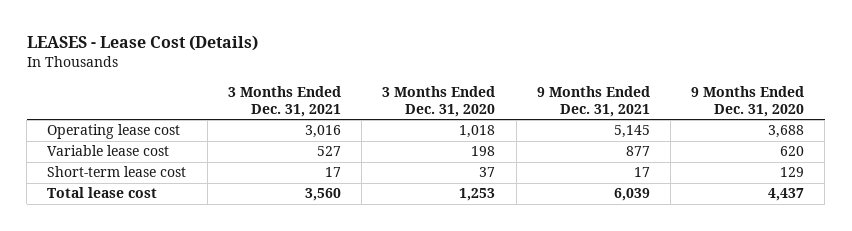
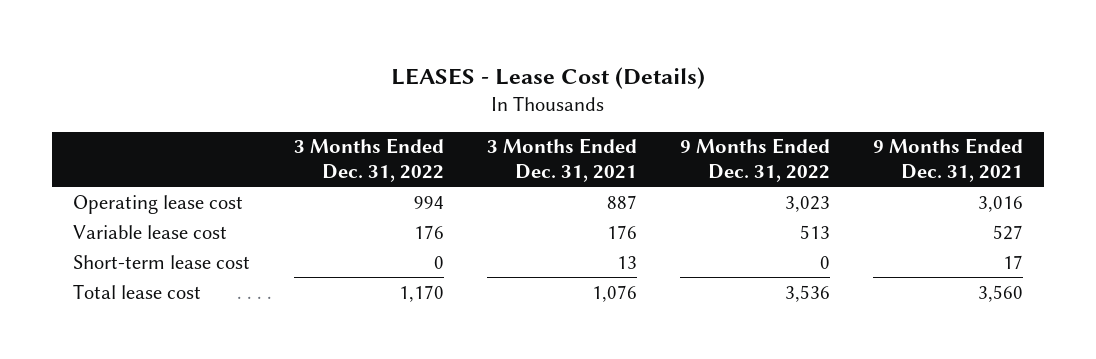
- | 3 Months Ended Dec. 31, 2021 | 3 Months Ended Dec. 31, 2020 | 9 Months Ended Dec. 31, 2021 | 9 Months Ended Dec. 31, 2020
+ | 3 Months Ended Dec. 31, 2022 | 3 Months Ended Dec. 31, 2021 | 9 Months Ended Dec. 31, 2022 | 9 Months Ended Dec. 31, 2021
- Operating lease cost | 3,016 | 1,018 | 5,145 | 3,688
- Variable lease cost | 527 | 198 | 877 | 620
- Short-term lease cost | 17 | 37 | 17 | 129
- Total lease cost | 3,560 | 1,253 | 6,039 | 4,437
+ Operating lease cost | 994 | 887 | 3,023 | 3,016
+ Variable lease cost | 176 | 176 | 513 | 527
+ Short-term lease cost | 0 | 13 | 0 | 17
+ Total lease cost | 1,170 | 1,076 | 3,536 | 3,560

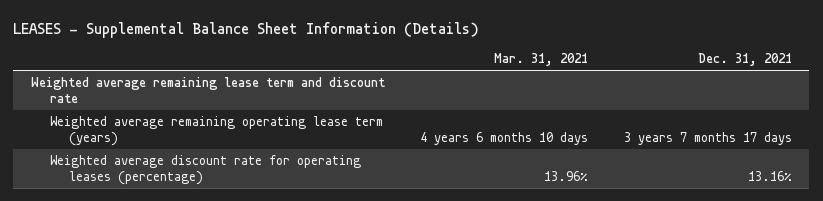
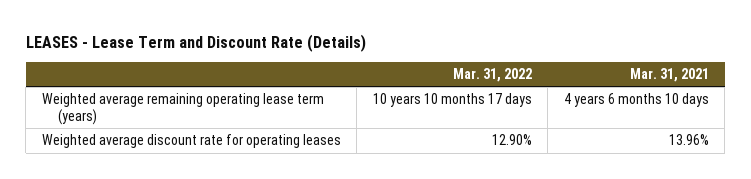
- LEASES - Supplemental Balance Sheet Information (Details)
+ LEASES - Lease Term and Discount Rate (Details)
- | Mar. 31, 2021 | Dec. 31, 2021
+ | Mar. 31, 2022 | Mar. 31, 2021
- Weighted average remaining lease term and discount rate
- Weighted average discount rate for operating leases (percentage) | 13.96% | 13.16%
+ Weighted average discount rate for operating leases | 12.90% | 13.96%

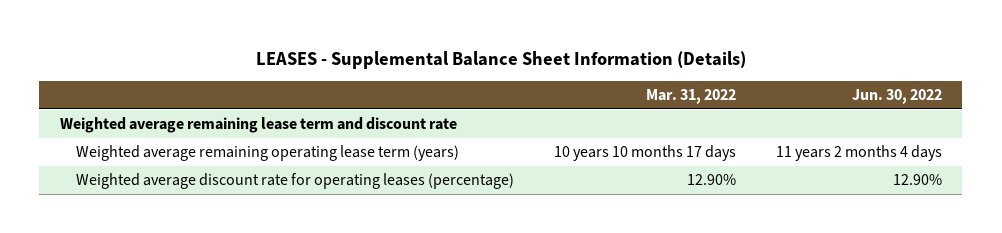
- LEASES - Lease Term and Discount Rate (Details)
+ LEASES - Supplemental Balance Sheet Information (Details)
- | Mar. 31, 2022 | Mar. 31, 2021
+ | Mar. 31, 2022 | Jun. 30, 2022
+ Weighted average remaining lease term and discount rate
- Weighted average discount rate for operating leases | 12.90% | 13.96%
+ Weighted average discount rate for operating leases (percentage) | 12.90% | 12.90%

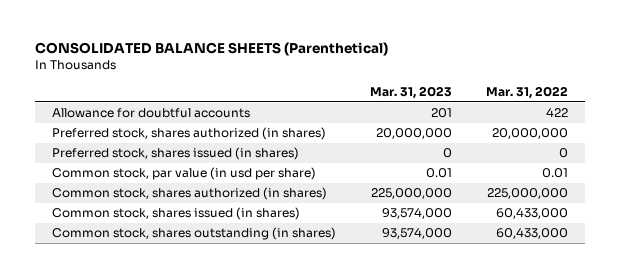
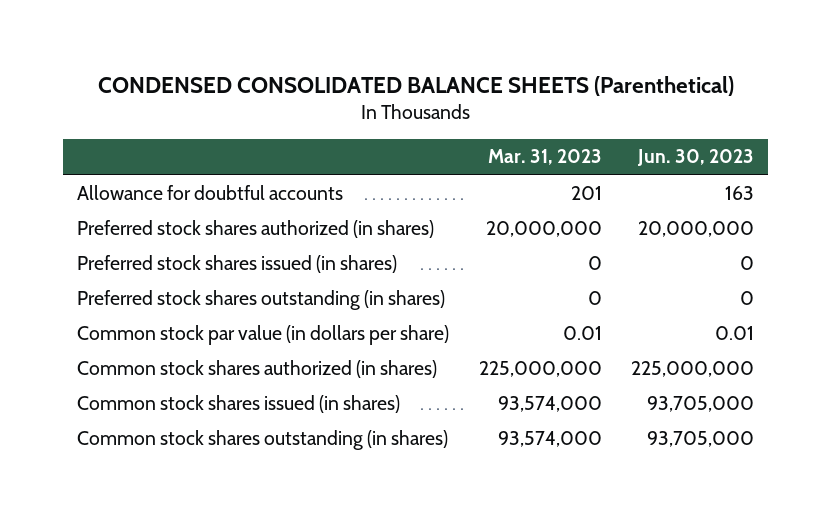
- CONSOLIDATED BALANCE SHEETS (Parenthetical)
+ CONDENSED CONSOLIDATED BALANCE SHEETS (Parenthetical)
- | Mar. 31, 2023 | Mar. 31, 2022
+ | Mar. 31, 2023 | Jun. 30, 2023
- Preferred stock, shares authorized (in shares) | 20,000,000 | 20,000,000
- Preferred stock, shares issued (in shares) | 0 | 0
- Common stock, par value (in usd per share) | 0.01 | 0.01
- Common stock, shares authorized (in shares) | 225,000,000 | 225,000,000
- Common stock, shares issued (in shares) | 93,574,000 | 60,433,000
- Common stock, shares outstanding (in shares) | 93,574,000 | 60,433,000
+ Preferred stock shares authorized (in shares) | 20,000,000 | 20,000,000
+ Preferred stock shares issued (in shares) | 0 | 0
+ Preferred stock shares outstanding (in shares) | 0 | 0
+ Common stock par value (in dollars per share) | 0.01 | 0.01
+ Common stock shares authorized (in shares) | 225,000,000 | 225,000,000
+ Common stock shares issued (in shares) | 93,574,000 | 93,705,000
+ Common stock shares outstanding (in shares) | 93,574,000 | 93,705,000

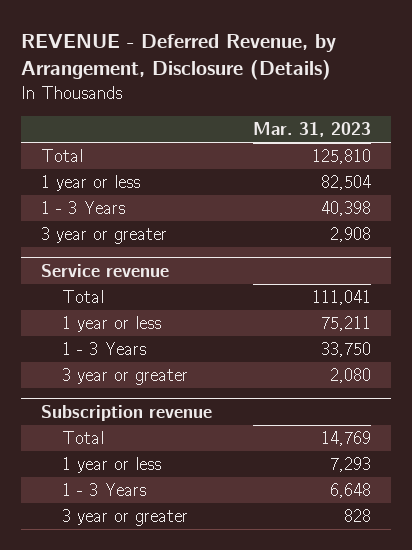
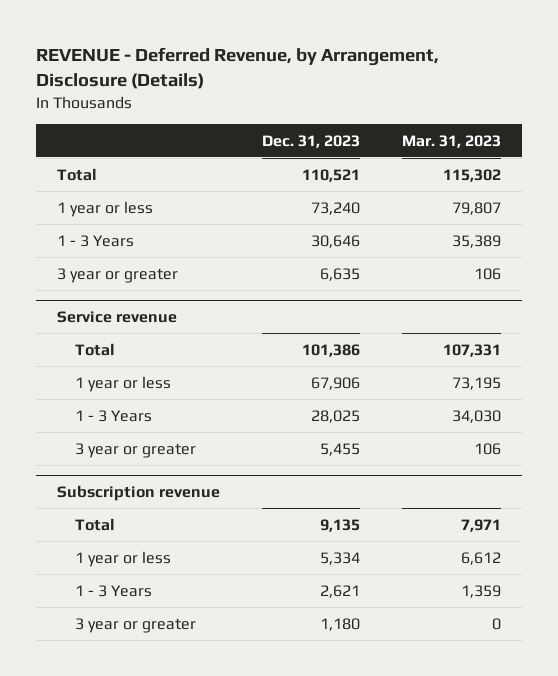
- | Mar. 31, 2023
+ | Dec. 31, 2023 | Mar. 31, 2023
- Total | 125,810
- 1 year or less | 82,504
- 1 - 3 Years | 40,398
- 3 year or greater | 2,908
+ Total | 110,521 | 115,302
+ 1 year or less | 73,240 | 79,807
+ 1 - 3 Years | 30,646 | 35,389
+ 3 year or greater | 6,635 | 106
@ Service revenue
- Total | 111,041
- 1 year or less | 75,211
- 1 - 3 Years | 33,750
- 3 year or greater | 2,080
+ Total | 101,386 | 107,331
+ 1 year or less | 67,906 | 73,195
+ 1 - 3 Years | 28,025 | 34,030
+ 3 year or greater | 5,455 | 106
@ Subscription revenue
- Total | 14,769
- 1 year or less | 7,293
- 1 - 3 Years | 6,648
- 3 year or greater | 828
+ Total | 9,135 | 7,971
+ 1 year or less | 5,334 | 6,612
+ 1 - 3 Years | 2,621 | 1,359
+ 3 year or greater | 1,180 | 0

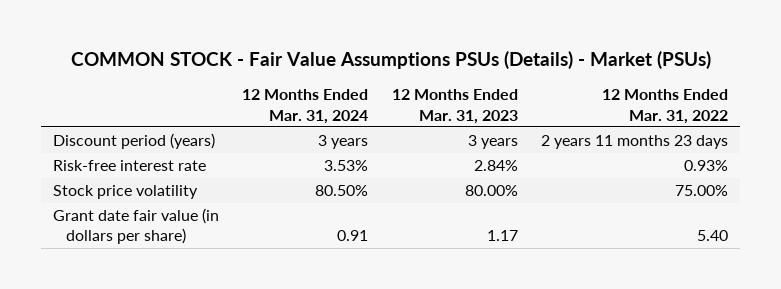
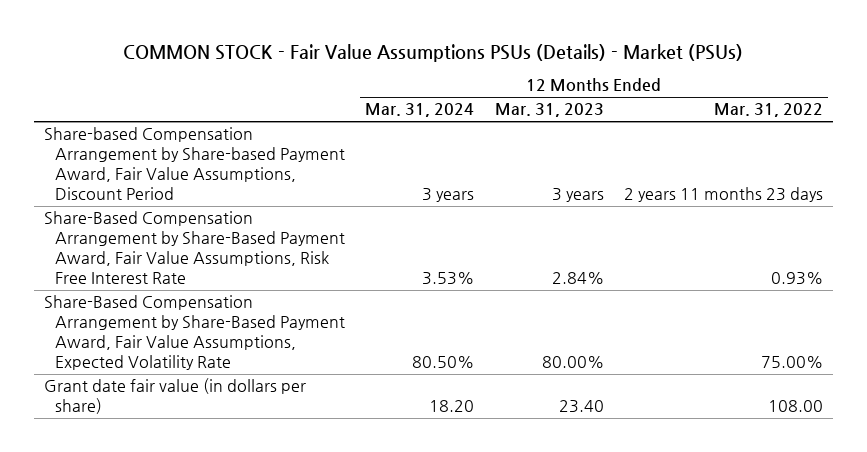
- Discount period (years) | 3 years | 3 years | 2 years 11 months 23 days
- Risk-free interest rate | 3.53% | 2.84% | 0.93%
- Stock price volatility | 80.50% | 80.00% | 75.00%
- Grant date fair value (in dollars per share) | 0.91 | 1.17 | 5.40
+ Share-based Compensation Arrangement by Share-based Payment Award, Fair Value Assumptions, Discount Period | 3 years | 3 years | 2 years 11 months 23 days
+ Share-Based Compensation Arrangement by Share-Based Payment Award, Fair Value Assumptions, Risk Free Interest Rate | 3.53% | 2.84% | 0.93%
+ Share-Based Compensation Arrangement by Share-Based Payment Award, Fair Value Assumptions, Expected Volatility Rate | 80.50% | 80.00% | 75.00%
+ Grant date fair value (in dollars per share) | 18.20 | 23.40 | 108.00

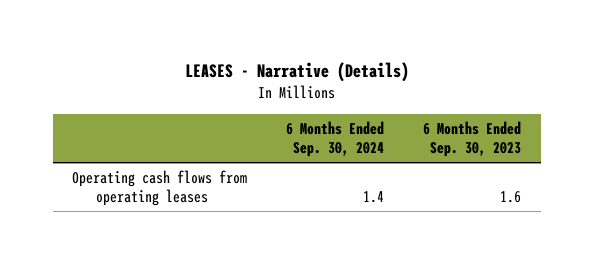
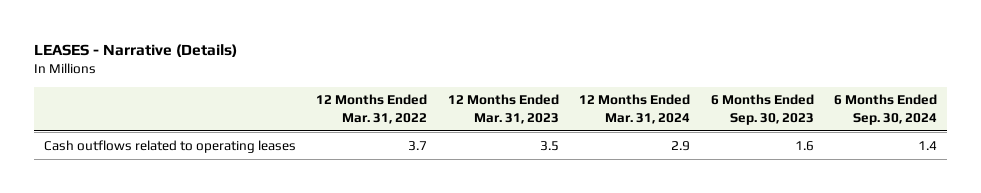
- | 6 Months Ended Sep. 30, 2024 | 6 Months Ended Sep. 30, 2023
+ | 12 Months Ended Mar. 31, 2022 | 12 Months Ended Mar. 31, 2023 | 12 Months Ended Mar. 31, 2024 | 6 Months Ended Sep. 30, 2023 | 6 Months Ended Sep. 30, 2024
- Operating cash flows from operating leases | 1.4 | 1.6
+ Cash outflows related to operating leases | 3.7 | 3.5 | 2.9 | 1.6 | 1.4

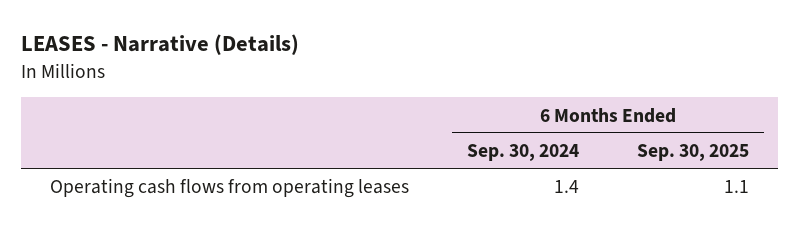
- | 12 Months Ended Mar. 31, 2022 | 12 Months Ended Mar. 31, 2023 | 12 Months Ended Mar. 31, 2024 | 6 Months Ended Sep. 30, 2023 | 6 Months Ended Sep. 30, 2024
+ | 6 Months Ended Sep. 30, 2024 | 6 Months Ended Sep. 30, 2025
- Cash outflows related to operating leases | 3.7 | 3.5 | 2.9 | 1.6 | 1.4
+ Operating cash flows from operating leases | 1.4 | 1.1

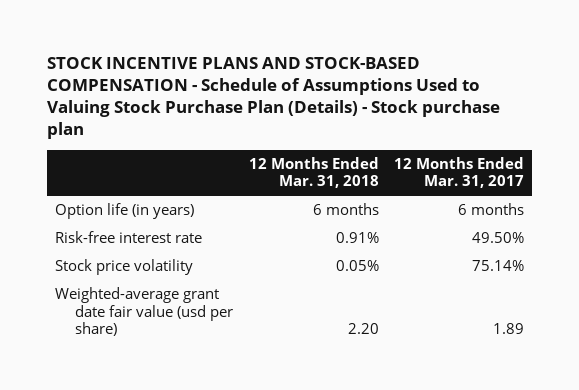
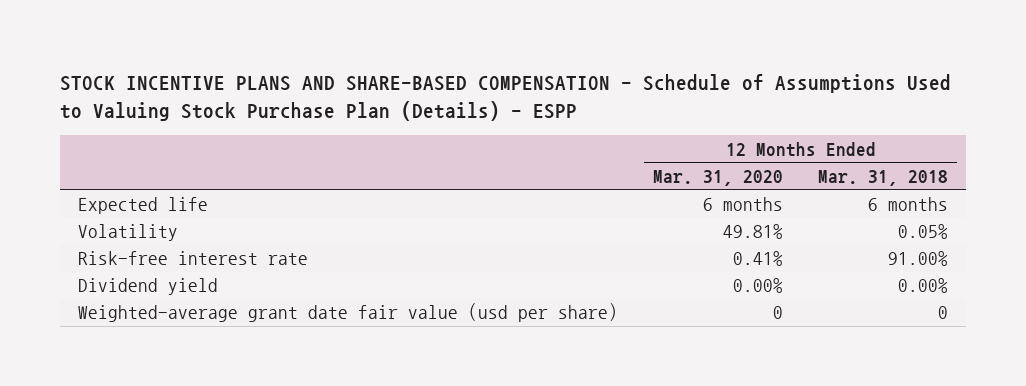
- STOCK INCENTIVE PLANS AND STOCK-BASED COMPENSATION - Schedule of Assumptions Used to Valuing Stock Purchase Plan (Details) - Stock purchase plan
+ STOCK INCENTIVE PLANS AND SHARE-BASED COMPENSATION - Schedule of Assumptions Used to Valuing Stock Purchase Plan (Details) - ESPP
- | 12 Months Ended Mar. 31, 2018 | 12 Months Ended Mar. 31, 2017
+ | 12 Months Ended Mar. 31, 2020 | 12 Months Ended Mar. 31, 2018
- Option life (in years) | 6 months | 6 months
- Risk-free interest rate | 0.91% | 49.50%
- Stock price volatility | 0.05% | 75.14%
- Weighted-average grant date fair value (usd per share) | 2.20 | 1.89
+ Expected life | 6 months | 6 months
+ Volatility | 49.81% | 0.05%
+ Risk-free interest rate | 0.41% | 91.00%
+ Dividend yield | 0.00% | 0.00%
+ Weighted-average grant date fair value (usd per share) | 0 | 0

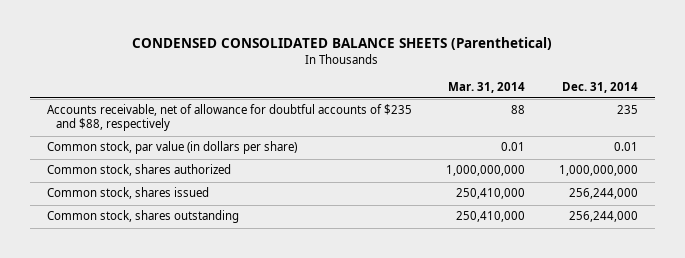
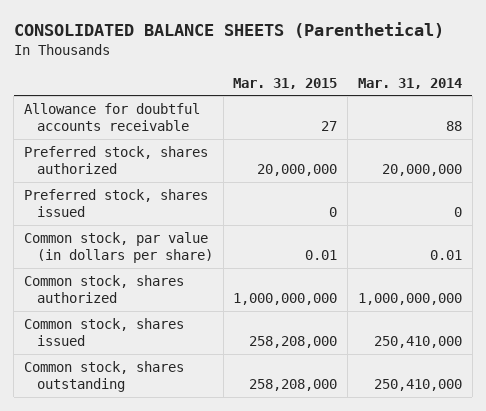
- CONDENSED CONSOLIDATED BALANCE SHEETS (Parenthetical)
+ CONSOLIDATED BALANCE SHEETS (Parenthetical)
- | Mar. 31, 2014 | Dec. 31, 2014
+ | Mar. 31, 2015 | Mar. 31, 2014
- Accounts receivable, net of allowance for doubtful accounts of $235 and $88, respectively | 88 | 235
+ Allowance for doubtful accounts receivable | 27 | 88
+ Preferred stock, shares authorized | 20,000,000 | 20,000,000
+ Preferred stock, shares issued | 0 | 0

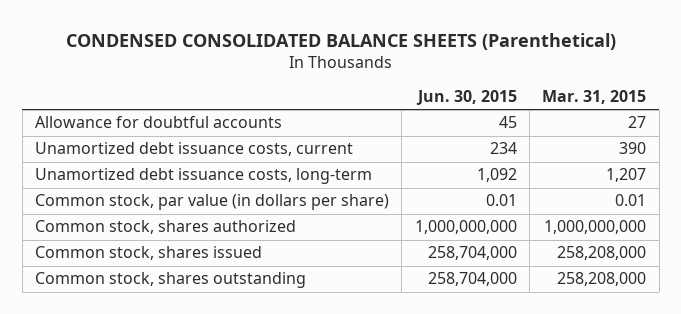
- CONSOLIDATED BALANCE SHEETS (Parenthetical)
+ CONDENSED CONSOLIDATED BALANCE SHEETS (Parenthetical)
- | Mar. 31, 2015 | Mar. 31, 2014
+ | Jun. 30, 2015 | Mar. 31, 2015
- Allowance for doubtful accounts receivable | 27 | 88
- Preferred stock, shares authorized | 20,000,000 | 20,000,000
- Preferred stock, shares issued | 0 | 0
+ Allowance for doubtful accounts | 45 | 27
+ Unamortized debt issuance costs, current | 234 | 390
+ Unamortized debt issuance costs, long-term | 1,092 | 1,207

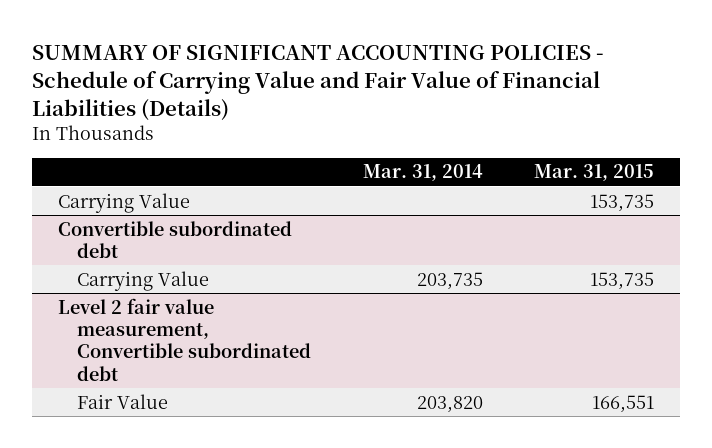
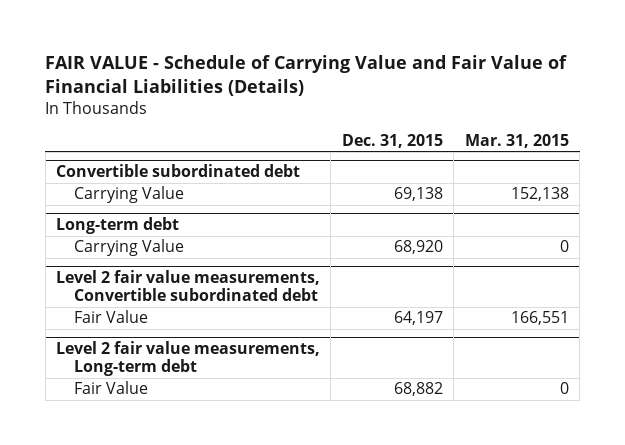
- SUMMARY OF SIGNIFICANT ACCOUNTING POLICIES - Schedule of Carrying Value and Fair Value of Financial Liabilities (Details)
+ FAIR VALUE - Schedule of Carrying Value and Fair Value of Financial Liabilities (Details)
- | Mar. 31, 2014 | Mar. 31, 2015
+ | Dec. 31, 2015 | Mar. 31, 2015
- Carrying Value | | 153,735
@ Convertible subordinated debt
- Carrying Value | 203,735 | 153,735
- Level 2 fair value measurement, Convertible subordinated debt
@ Convertible subordinated debt
+ Carrying Value | 69,138 | 152,138
+ Long-term debt
+ Carrying Value | 68,920 | 0
+ Level 2 fair value measurements, Convertible subordinated debt
+ Level 2 fair value measurements, Long-term debt
+ Fair Value | 68,882 | 0

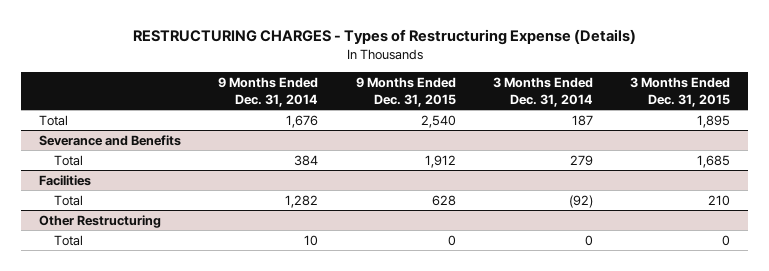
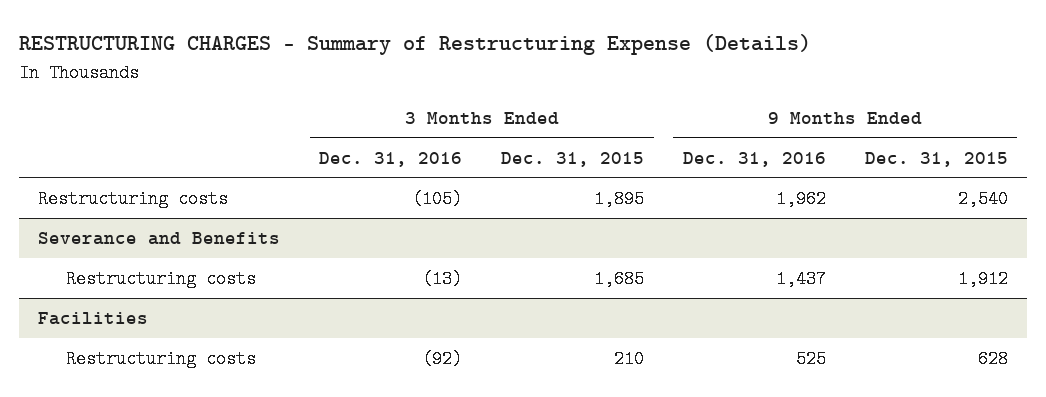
- RESTRUCTURING CHARGES - Types of Restructuring Expense (Details)
+ RESTRUCTURING CHARGES - Summary of Restructuring Expense (Details)
- | 9 Months Ended Dec. 31, 2014 | 9 Months Ended Dec. 31, 2015 | 3 Months Ended Dec. 31, 2014 | 3 Months Ended Dec. 31, 2015
+ | 3 Months Ended Dec. 31, 2016 | 3 Months Ended Dec. 31, 2015 | 9 Months Ended Dec. 31, 2016 | 9 Months Ended Dec. 31, 2015
- Total | 1,676 | 2,540 | 187 | 1,895
+ Restructuring costs | (105) | 1,895 | 1,962 | 2,540
@ Severance and Benefits
- Total | 384 | 1,912 | 279 | 1,685
+ Restructuring costs | (13) | 1,685 | 1,437 | 1,912
@ Facilities
- Total | 1,282 | 628 | (92) | 210
- Other Restructuring
- Total | 10 | 0 | 0 | 0
@ Facilities
+ Restructuring costs | (92) | 210 | 525 | 628

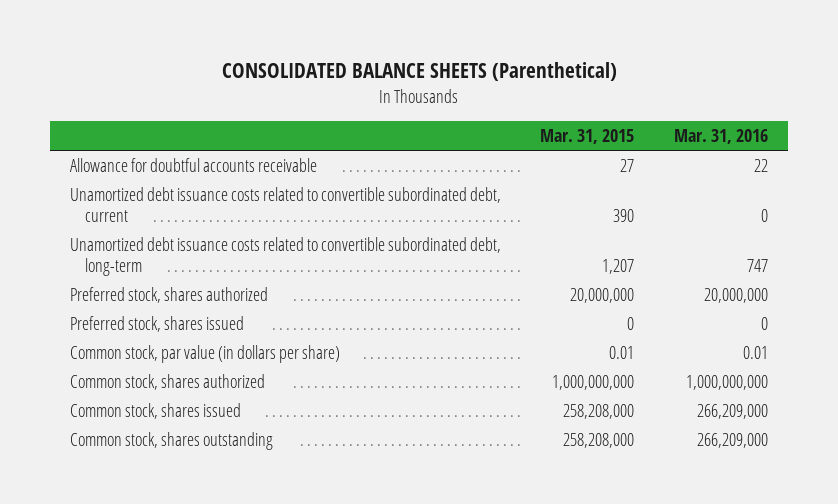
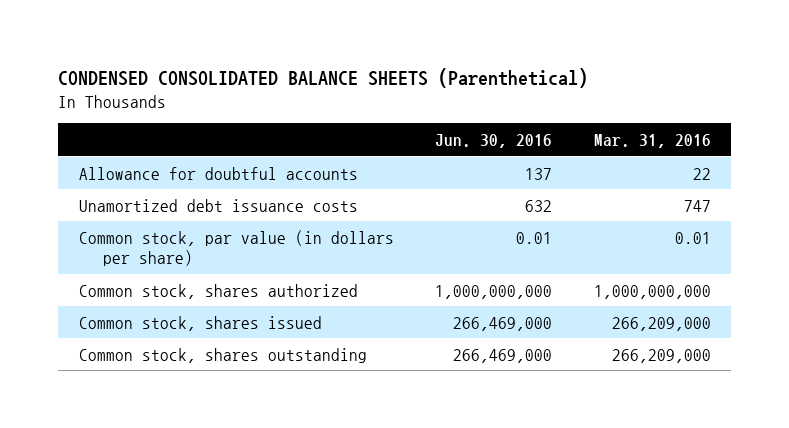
- CONSOLIDATED BALANCE SHEETS (Parenthetical)
+ CONDENSED CONSOLIDATED BALANCE SHEETS (Parenthetical)
- | Mar. 31, 2015 | Mar. 31, 2016
+ | Jun. 30, 2016 | Mar. 31, 2016
- Allowance for doubtful accounts receivable | 27 | 22
- Unamortized debt issuance costs related to convertible subordinated debt, current | 390 | 0
- Unamortized debt issuance costs related to convertible subordinated debt, long-term | 1,207 | 747
- Preferred stock, shares authorized | 20,000,000 | 20,000,000
- Preferred stock, shares issued | 0 | 0
+ Allowance for doubtful accounts | 137 | 22
+ Unamortized debt issuance costs | 632 | 747

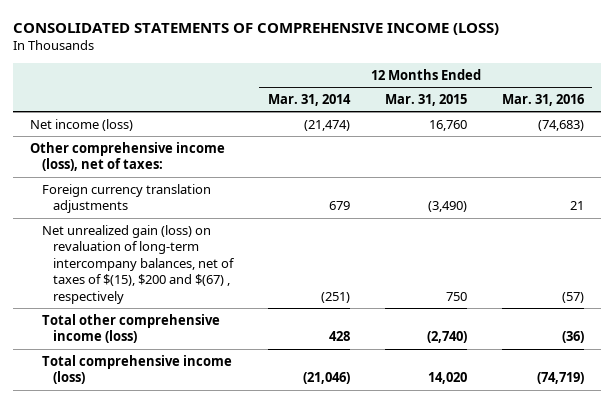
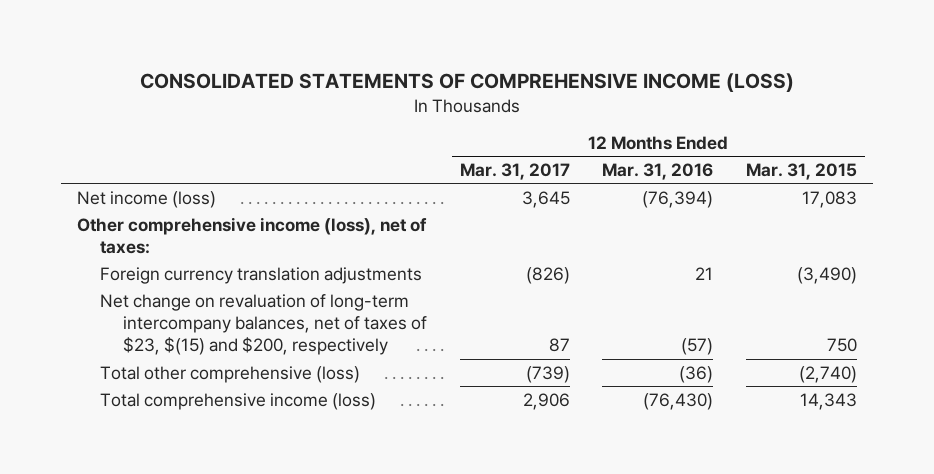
- | 12 Months Ended Mar. 31, 2014 | 12 Months Ended Mar. 31, 2015 | 12 Months Ended Mar. 31, 2016
+ | 12 Months Ended Mar. 31, 2017 | 12 Months Ended Mar. 31, 2016 | 12 Months Ended Mar. 31, 2015
- Net income (loss) | (21,474) | 16,760 | (74,683)
+ Net income (loss) | 3,645 | (76,394) | 17,083
- Net unrealized gain (loss) on revaluation of long-term intercompany balances, net of taxes of $(15), $200 and $(67) , respectively | (251) | 750 | (57)
- Total other comprehensive income (loss) | 428 | (2,740) | (36)
- Total comprehensive income (loss) | (21,046) | 14,020 | (74,719)
+ Net change on revaluation of long-term intercompany balances, net of taxes of $23, $(15) and $200, respectively | 87 | (57) | 750
+ Total other comprehensive (loss) | (739) | (36) | (2,740)
+ Total comprehensive income (loss) | 2,906 | (76,430) | 14,343

